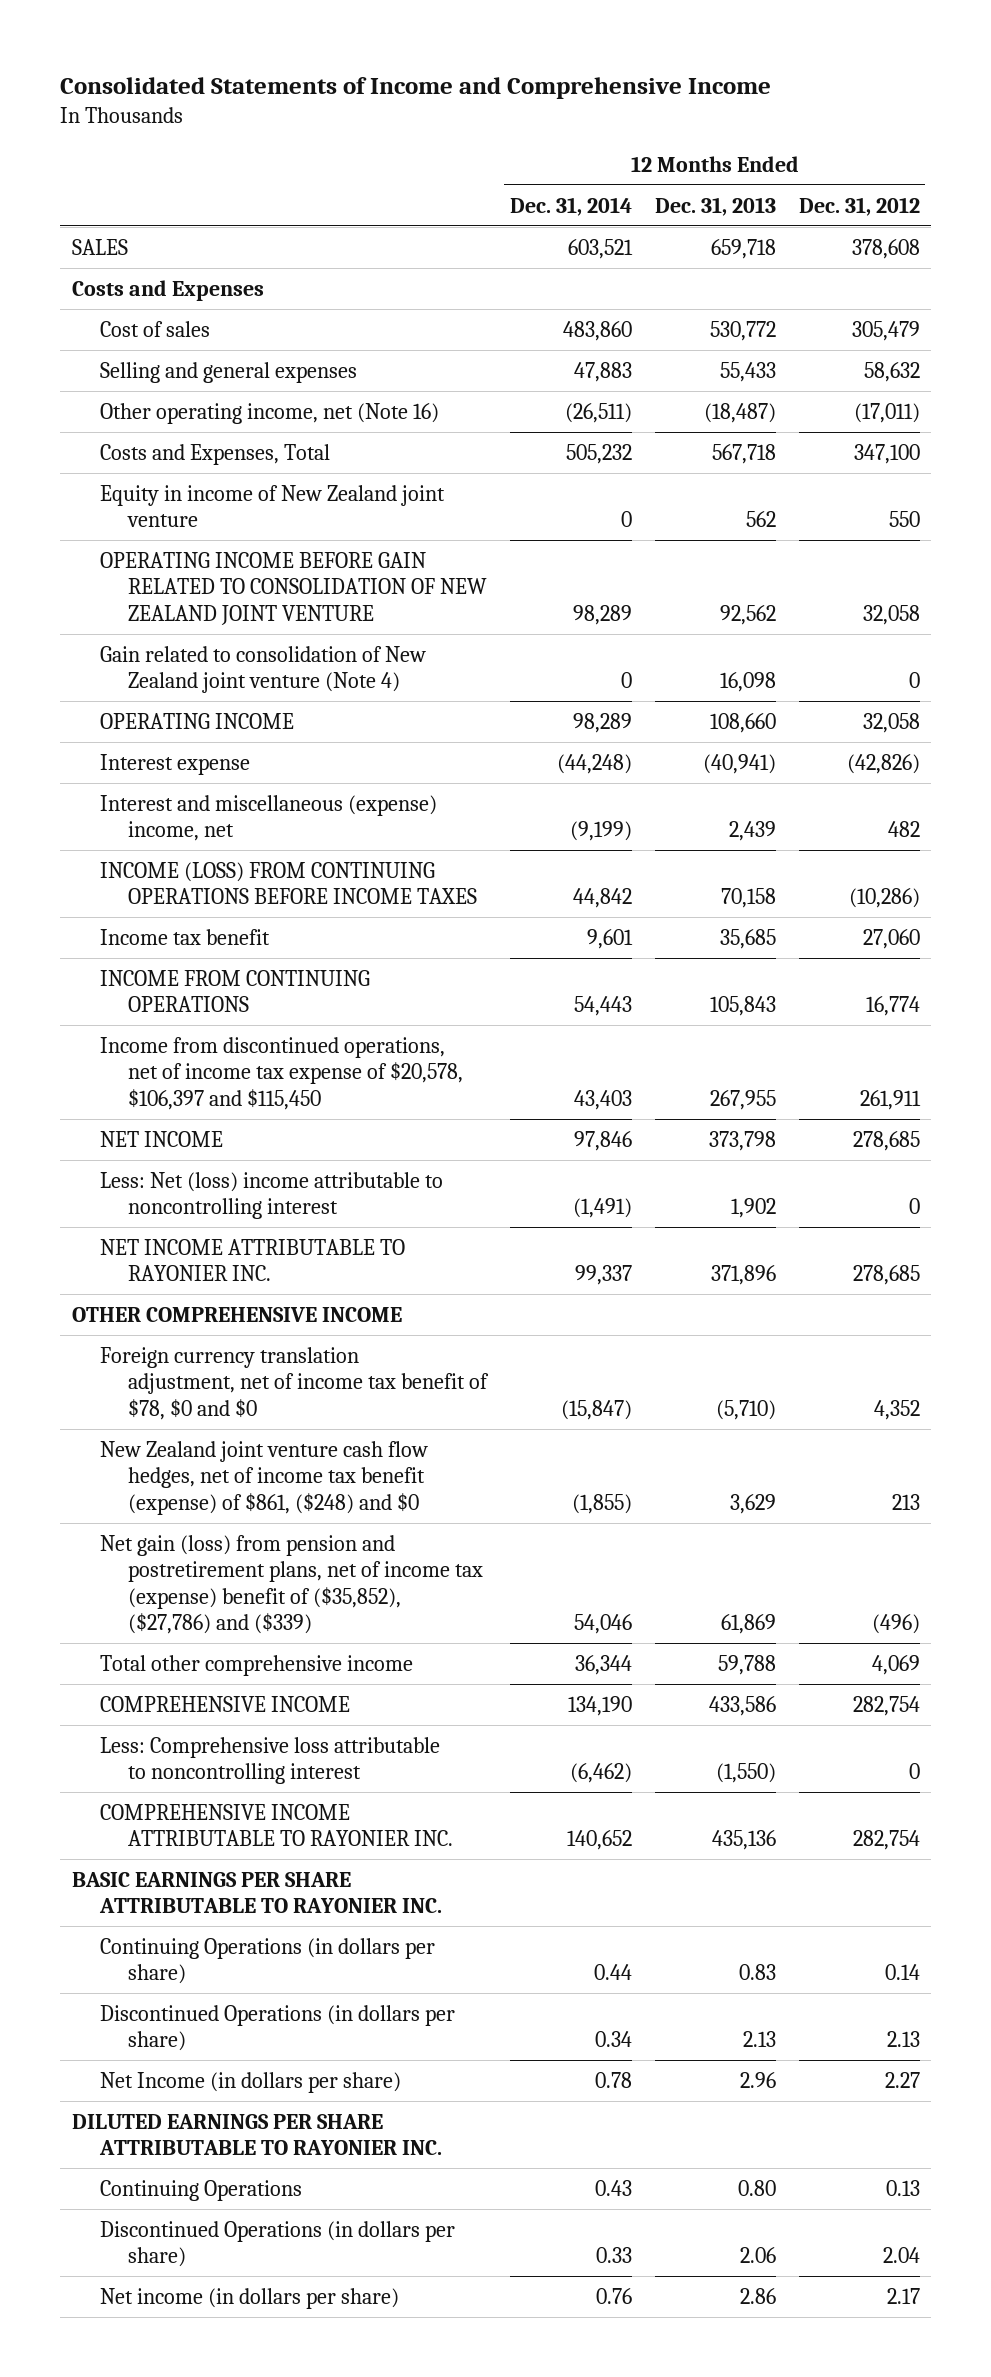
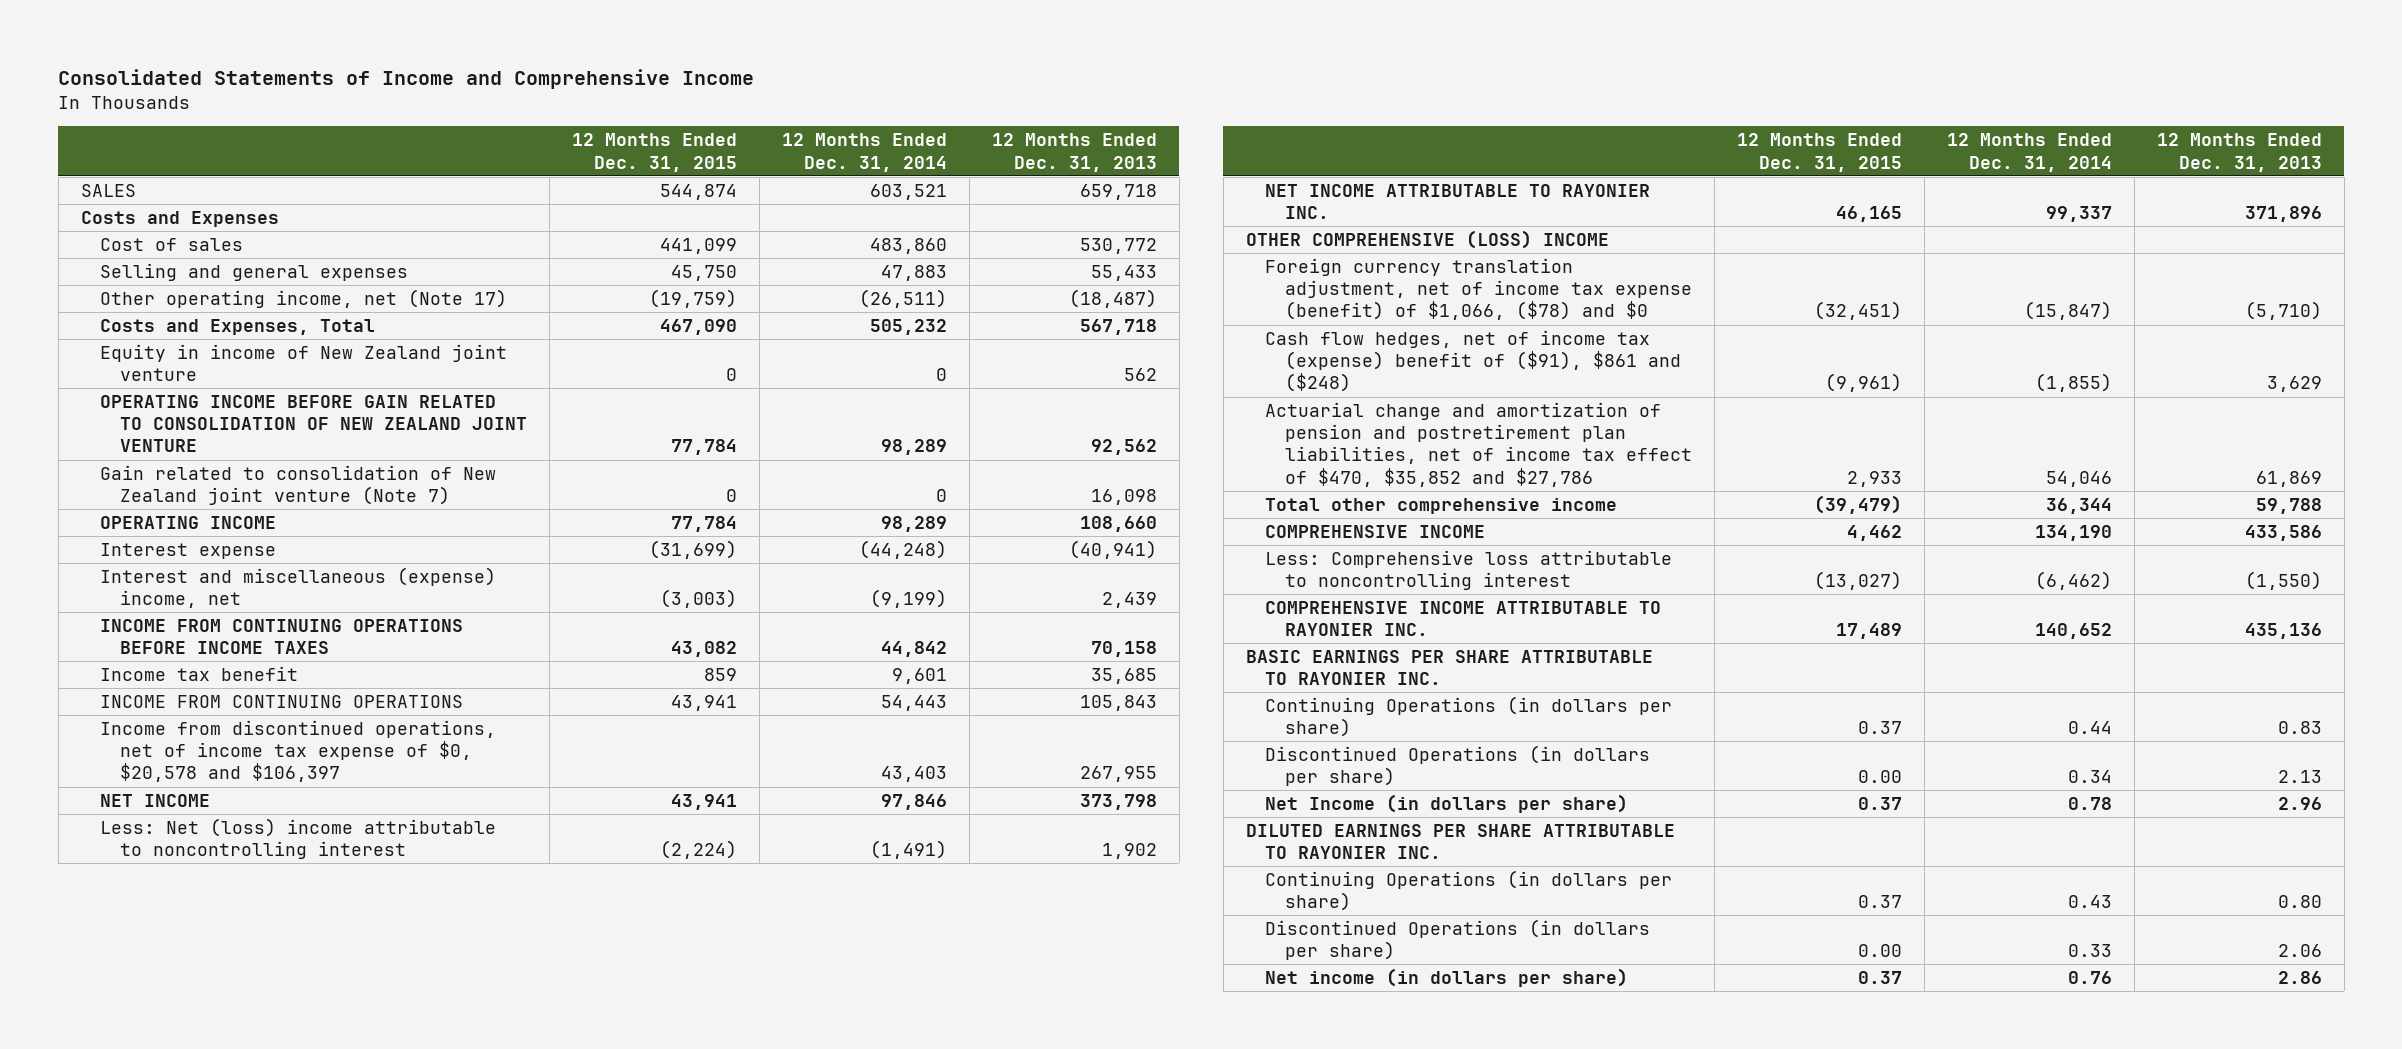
- | 12 Months Ended Dec. 31, 2014 | 12 Months Ended Dec. 31, 2013 | 12 Months Ended Dec. 31, 2012
+ | 12 Months Ended Dec. 31, 2015 | 12 Months Ended Dec. 31, 2014 | 12 Months Ended Dec. 31, 2013
- Other operating income, net (Note 16) | (26,511) | (18,487) | (17,011)
+ Other operating income, net (Note 17) | (19,759) | (26,511) | (18,487)
- Gain related to consolidation of New Zealand joint venture (Note 4) | 0 | 16,098 | 0
+ Gain related to consolidation of New Zealand joint venture (Note 7) | 0 | 0 | 16,098
- INCOME (LOSS) FROM CONTINUING OPERATIONS BEFORE INCOME TAXES | 44,842 | 70,158 | (10,286)
+ INCOME FROM CONTINUING OPERATIONS BEFORE INCOME TAXES | 43,082 | 44,842 | 70,158
- Income from discontinued operations, net of income tax expense of $20,578, $106,397 and $115,450 | 43,403 | 267,955 | 261,911
+ Income from discontinued operations, net of income tax expense of $0, $20,578 and $106,397 | | 43,403 | 267,955
- OTHER COMPREHENSIVE INCOME
- Foreign currency translation adjustment, net of income tax benefit of $78, $0 and $0 | (15,847) | (5,710) | 4,352
- New Zealand joint venture cash flow hedges, net of income tax benefit (expense) of $861, ($248) and $0 | (1,855) | 3,629 | 213
- Net gain (loss) from pension and postretirement plans, net of income tax (expense) benefit of ($35,852), ($27,786) and ($339) | 54,046 | 61,869 | (496)
+ OTHER COMPREHENSIVE (LOSS) INCOME
+ Foreign currency translation adjustment, net of income tax expense (benefit) of $1,066, ($78) and $0 | (32,451) | (15,847) | (5,710)
+ Cash flow hedges, net of income tax (expense) benefit of ($91), $861 and ($248) | (9,961) | (1,855) | 3,629
+ Actuarial change and amortization of pension and postretirement plan liabilities, net of income tax effect of $470, $35,852 and $27,786 | 2,933 | 54,046 | 61,869
- Continuing Operations | 0.43 | 0.80 | 0.13
+ Continuing Operations (in dollars per share) | 0.37 | 0.43 | 0.80

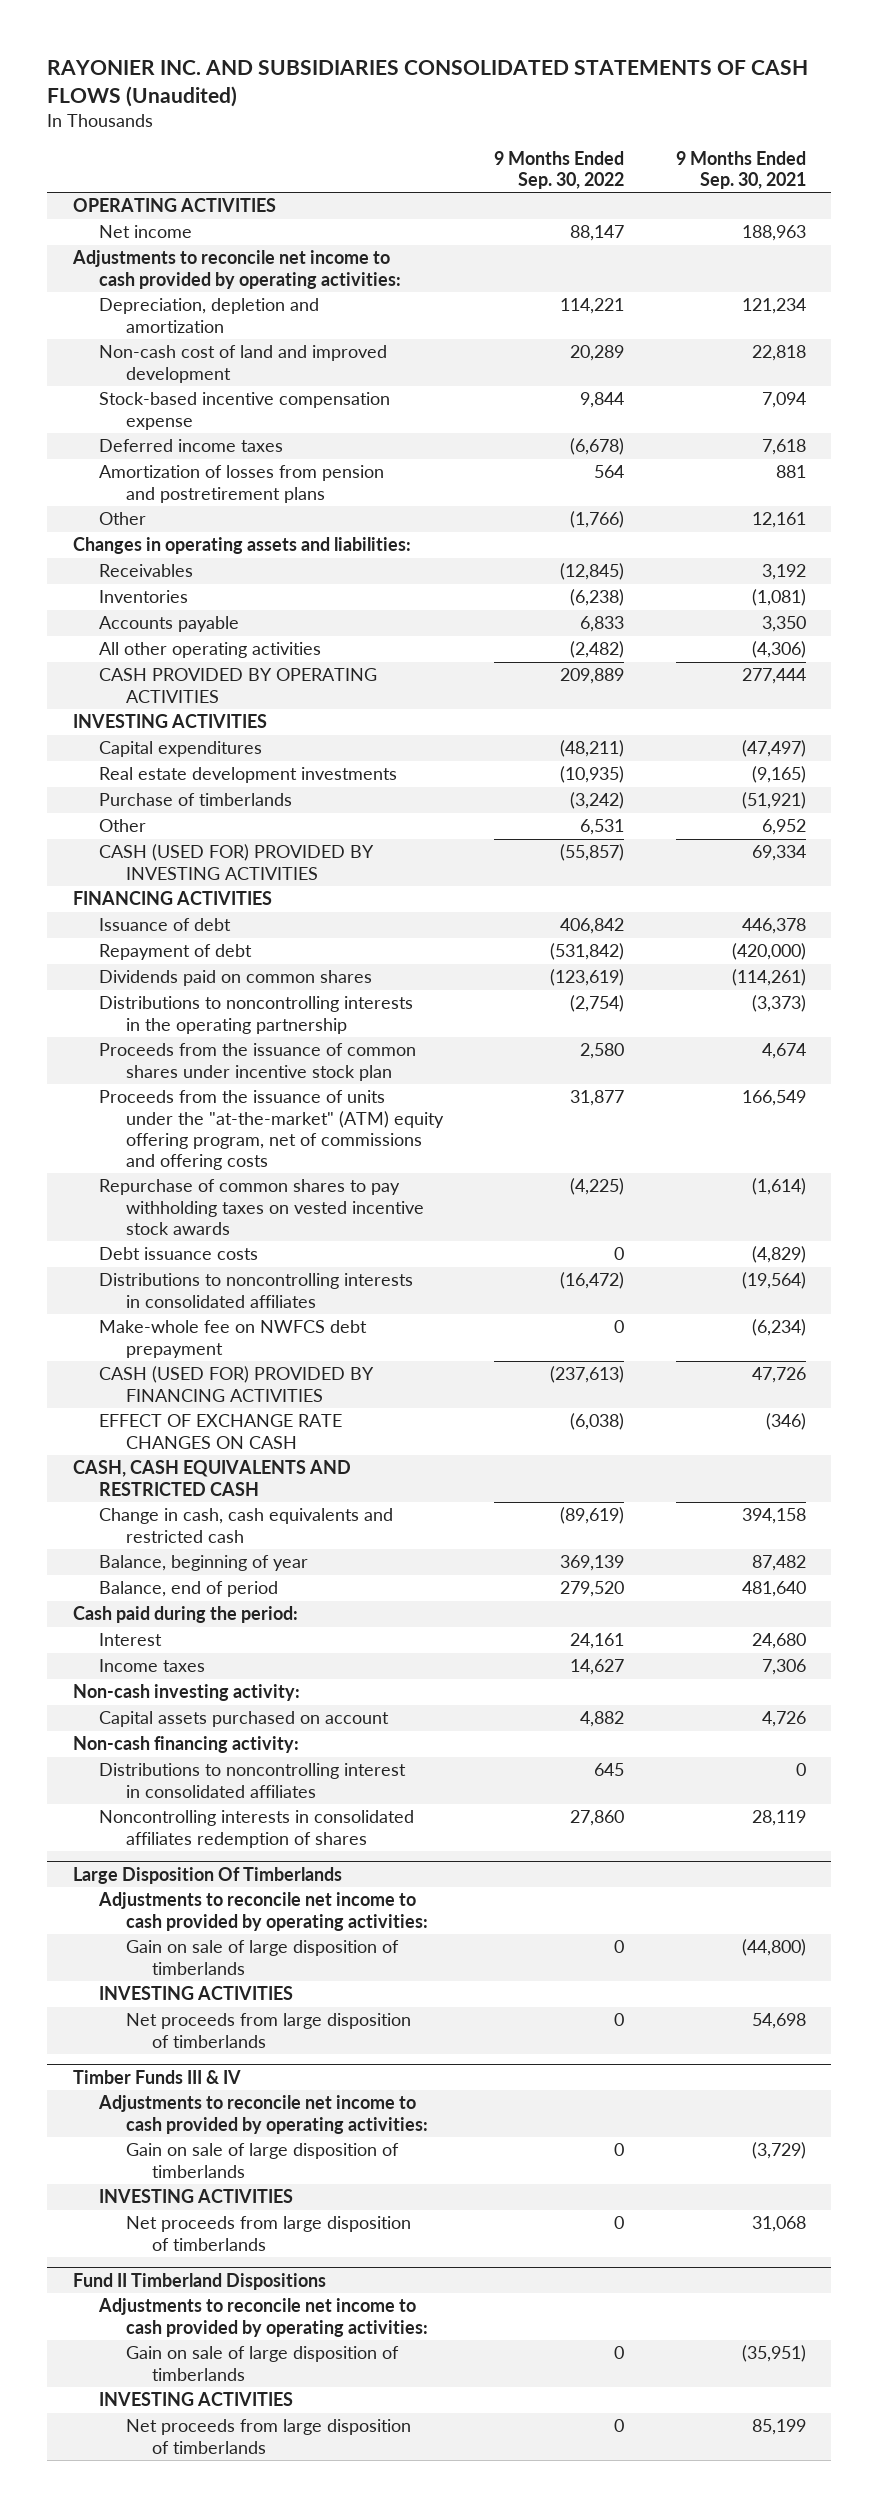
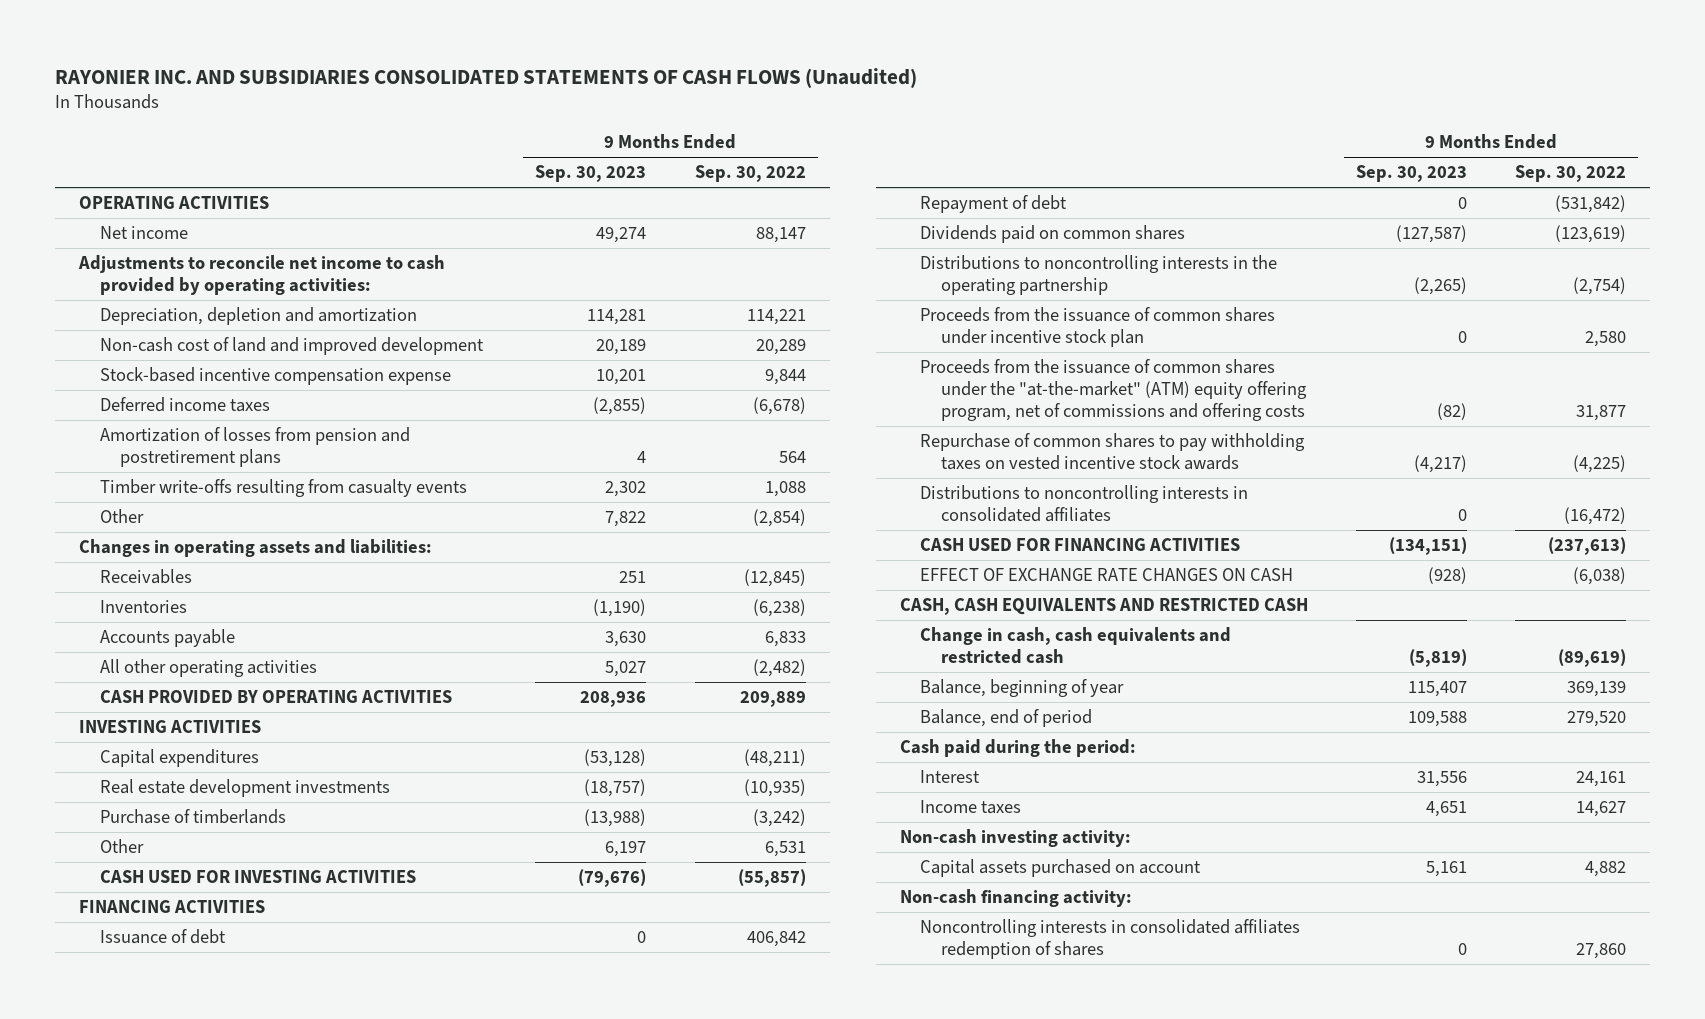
- | 9 Months Ended Sep. 30, 2022 | 9 Months Ended Sep. 30, 2021
+ | 9 Months Ended Sep. 30, 2023 | 9 Months Ended Sep. 30, 2022
- Other | (1,766) | 12,161
+ Timber write-offs resulting from casualty events | 2,302 | 1,088
+ Other | 7,822 | (2,854)
- CASH (USED FOR) PROVIDED BY INVESTING ACTIVITIES | (55,857) | 69,334
+ CASH USED FOR INVESTING ACTIVITIES | (79,676) | (55,857)
- Proceeds from the issuance of units under the "at-the-market" (ATM) equity offering program, net of commissions and offering costs | 31,877 | 166,549
+ Proceeds from the issuance of common shares under the "at-the-market" (ATM) equity offering program, net of commissions and offering costs | (82) | 31,877
- Debt issuance costs | 0 | (4,829)
- Make-whole fee on NWFCS debt prepayment | 0 | (6,234)
- CASH (USED FOR) PROVIDED BY FINANCING ACTIVITIES | (237,613) | 47,726
+ CASH USED FOR FINANCING ACTIVITIES | (134,151) | (237,613)
- Distributions to noncontrolling interest in consolidated affiliates | 645 | 0
- Large Disposition Of Timberlands
- Adjustments to reconcile net income to cash provided by operating activities:
- Gain on sale of large disposition of timberlands | 0 | (44,800)
- INVESTING ACTIVITIES
- Net proceeds from large disposition of timberlands | 0 | 54,698
- Timber Funds III & IV
- Adjustments to reconcile net income to cash provided by operating activities:
- Gain on sale of large disposition of timberlands | 0 | (3,729)
- INVESTING ACTIVITIES
- Net proceeds from large disposition of timberlands | 0 | 31,068
- Fund II Timberland Dispositions
- Adjustments to reconcile net income to cash provided by operating activities:
- Gain on sale of large disposition of timberlands | 0 | (35,951)
- INVESTING ACTIVITIES
- Net proceeds from large disposition of timberlands | 0 | 85,199

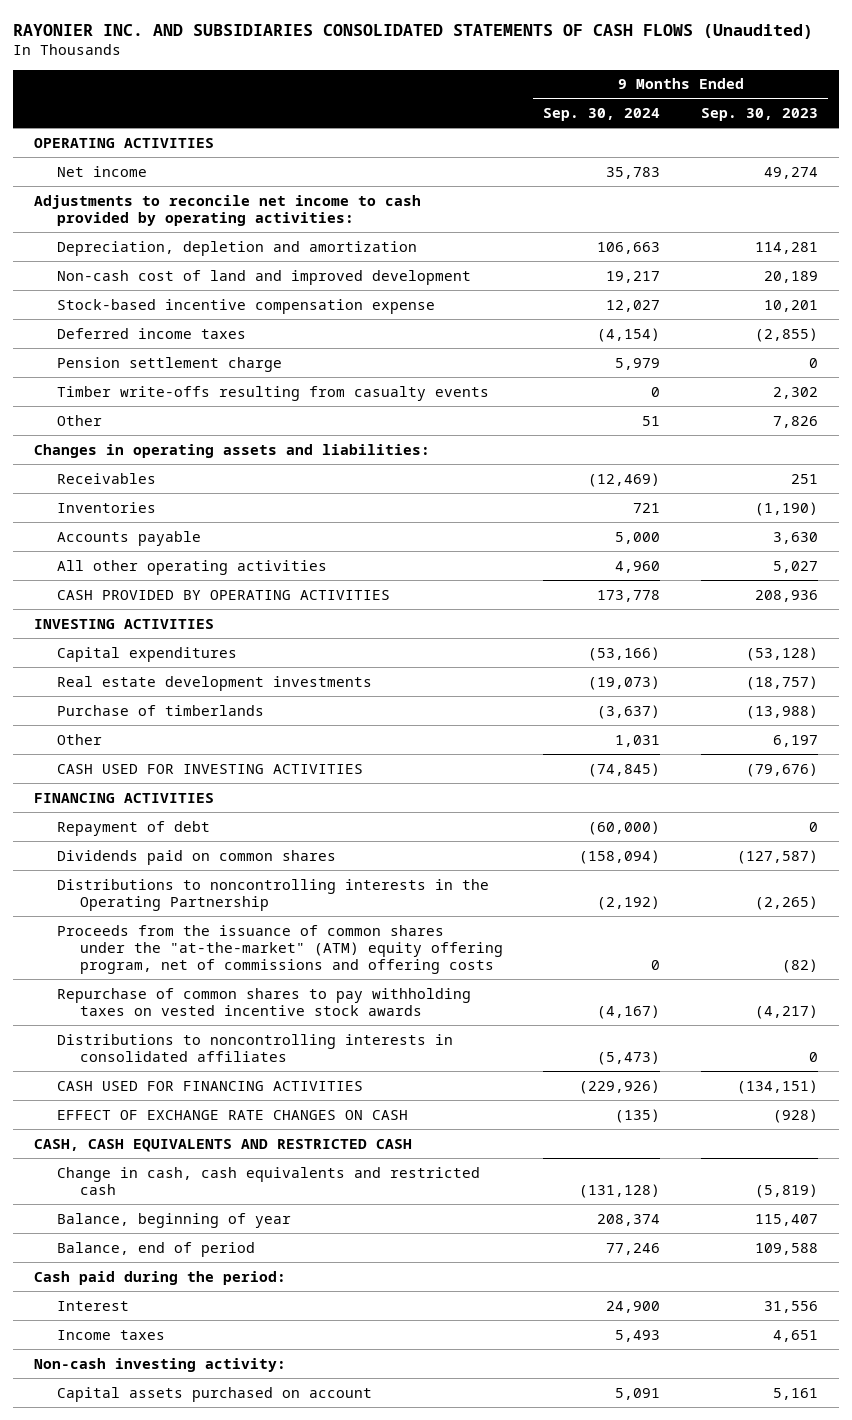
- | 9 Months Ended Sep. 30, 2023 | 9 Months Ended Sep. 30, 2022
+ | 9 Months Ended Sep. 30, 2024 | 9 Months Ended Sep. 30, 2023
- Amortization of losses from pension and postretirement plans | 4 | 564
+ Pension settlement charge | 5,979 | 0
- Other | 7,822 | (2,854)
+ Other | 51 | 7,826
- Issuance of debt | 0 | 406,842
- Distributions to noncontrolling interests in the operating partnership | (2,265) | (2,754)
- Proceeds from the issuance of common shares under incentive stock plan | 0 | 2,580
+ Distributions to noncontrolling interests in the Operating Partnership | (2,192) | (2,265)
- Non-cash financing activity:
- Noncontrolling interests in consolidated affiliates redemption of shares | 0 | 27,860

